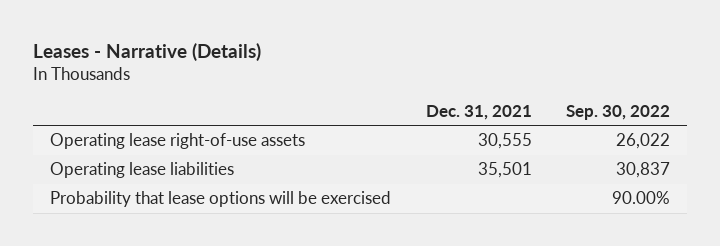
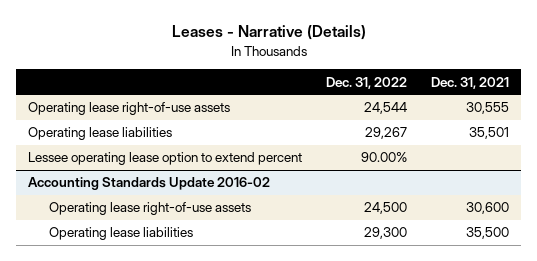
- | Dec. 31, 2021 | Sep. 30, 2022
+ | Dec. 31, 2022 | Dec. 31, 2021
- Probability that lease options will be exercised | | 90.00%
+ Lessee operating lease option to extend percent | 90.00% |
+ Accounting Standards Update 2016-02
+ Operating lease right-of-use assets | 24,500 | 30,600
+ Operating lease liabilities | 29,300 | 35,500

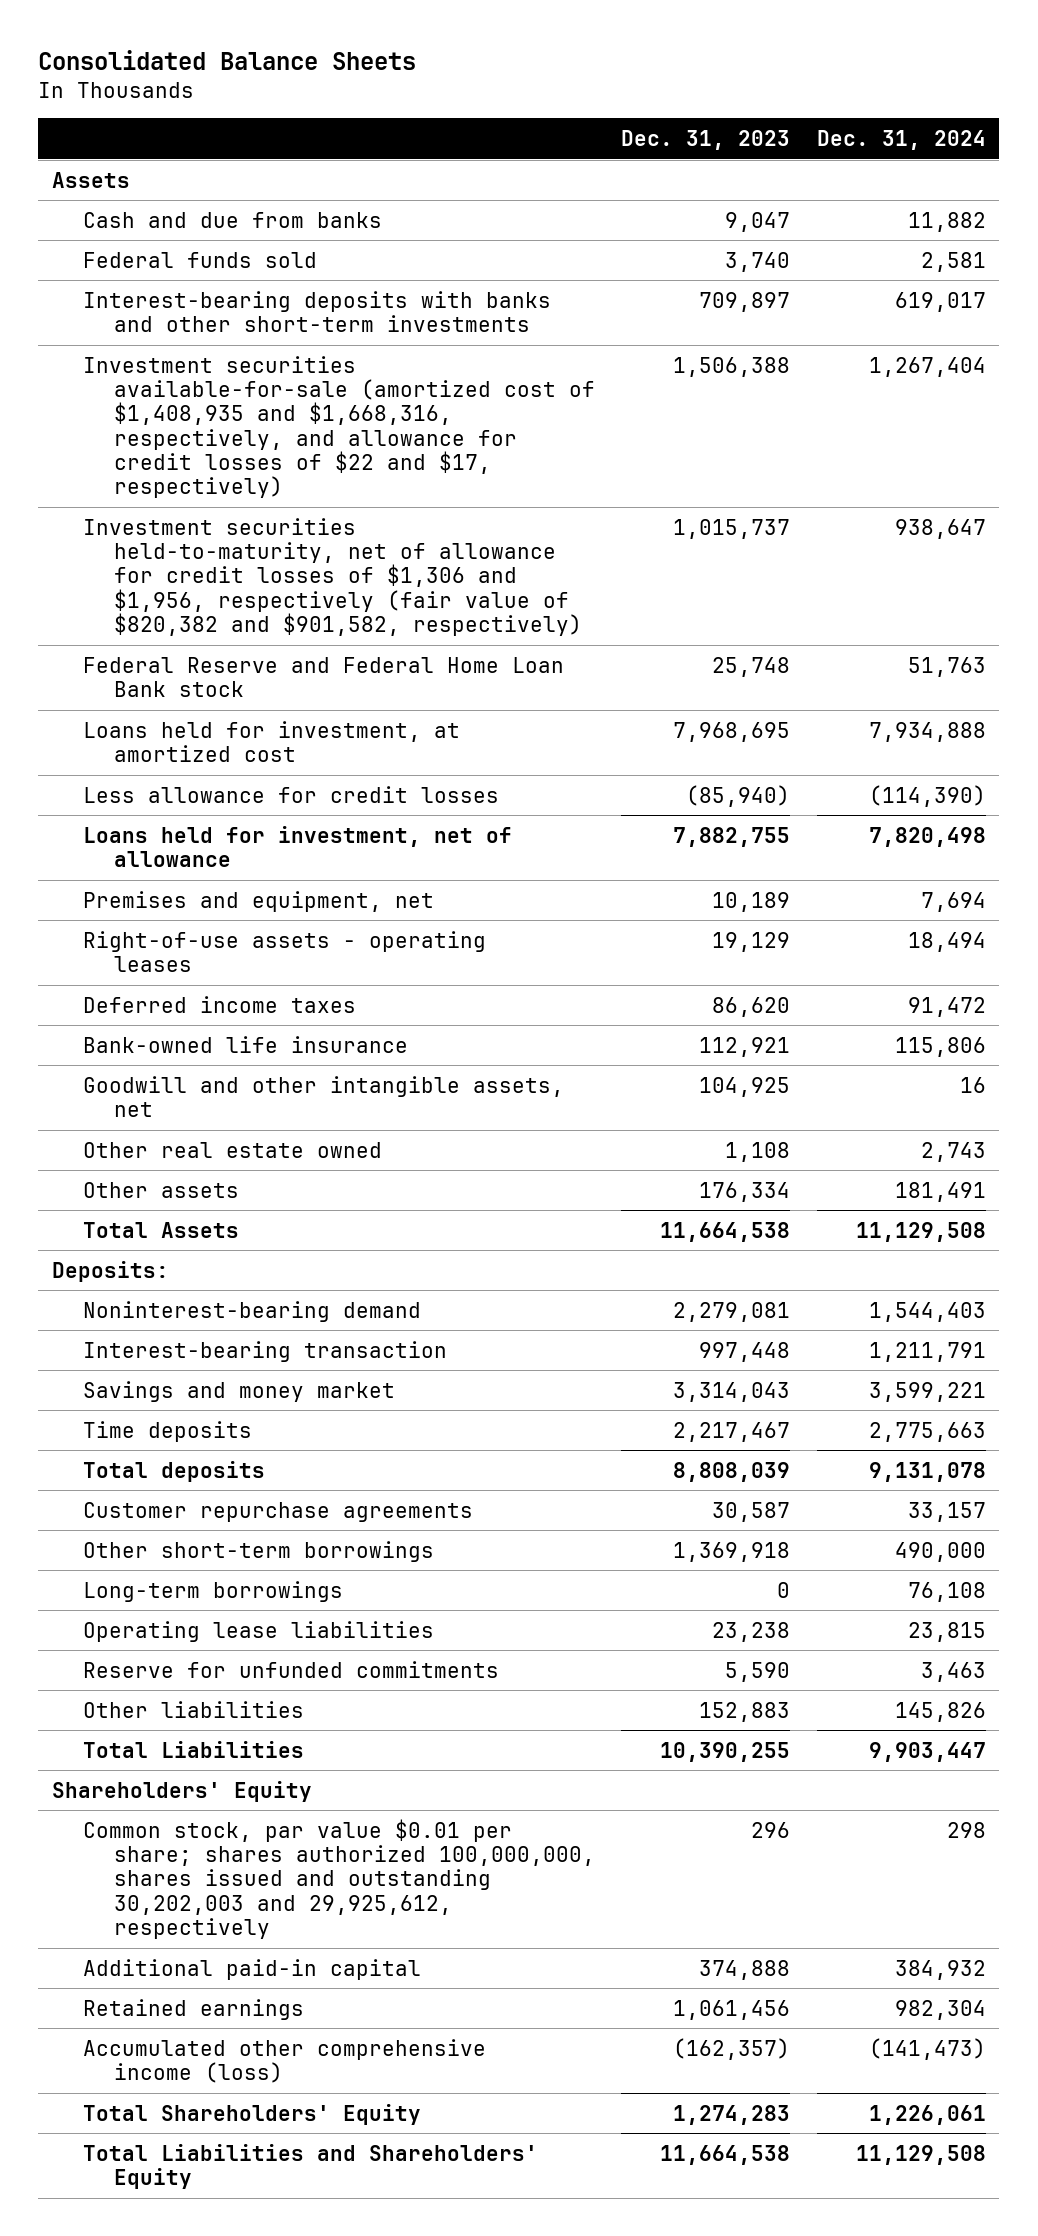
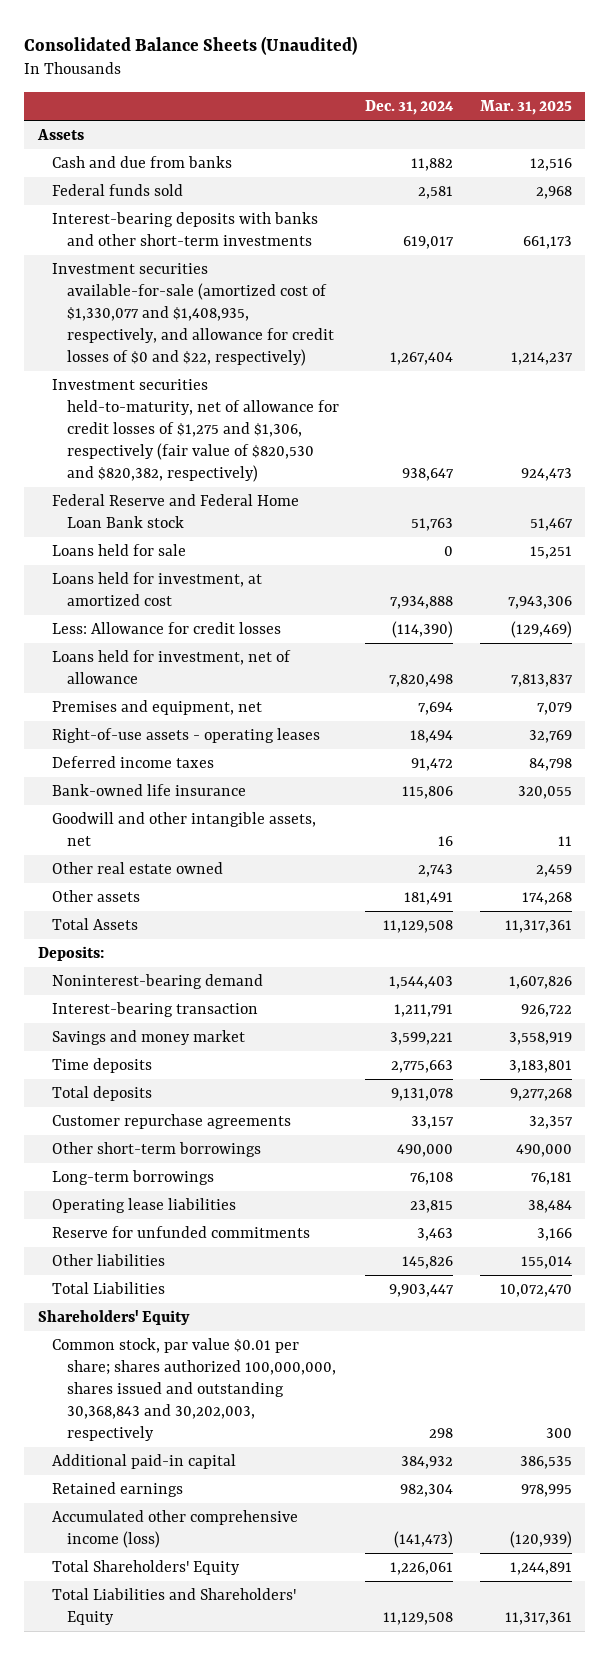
- Consolidated Balance Sheets
+ Consolidated Balance Sheets (Unaudited)
- | Dec. 31, 2023 | Dec. 31, 2024
+ | Dec. 31, 2024 | Mar. 31, 2025
- Investment securities available-for-sale (amortized cost of $1,408,935 and $1,668,316, respectively, and allowance for credit losses of $22 and $17, respectively) | 1,506,388 | 1,267,404
- Investment securities held-to-maturity, net of allowance for credit losses of $1,306 and $1,956, respectively (fair value of $820,382 and $901,582, respectively) | 1,015,737 | 938,647
+ Investment securities available-for-sale (amortized cost of $1,330,077 and $1,408,935, respectively, and allowance for credit losses of $0 and $22, respectively) | 1,267,404 | 1,214,237
+ Investment securities held-to-maturity, net of allowance for credit losses of $1,275 and $1,306, respectively (fair value of $820,530 and $820,382, respectively) | 938,647 | 924,473
+ Loans held for sale | 0 | 15,251
- Less allowance for credit losses | (85,940) | (114,390)
+ Less: Allowance for credit losses | (114,390) | (129,469)
- Common stock, par value $0.01 per share; shares authorized 100,000,000, shares issued and outstanding 30,202,003 and 29,925,612, respectively | 296 | 298
+ Common stock, par value $0.01 per share; shares authorized 100,000,000, shares issued and outstanding 30,368,843 and 30,202,003, respectively | 298 | 300

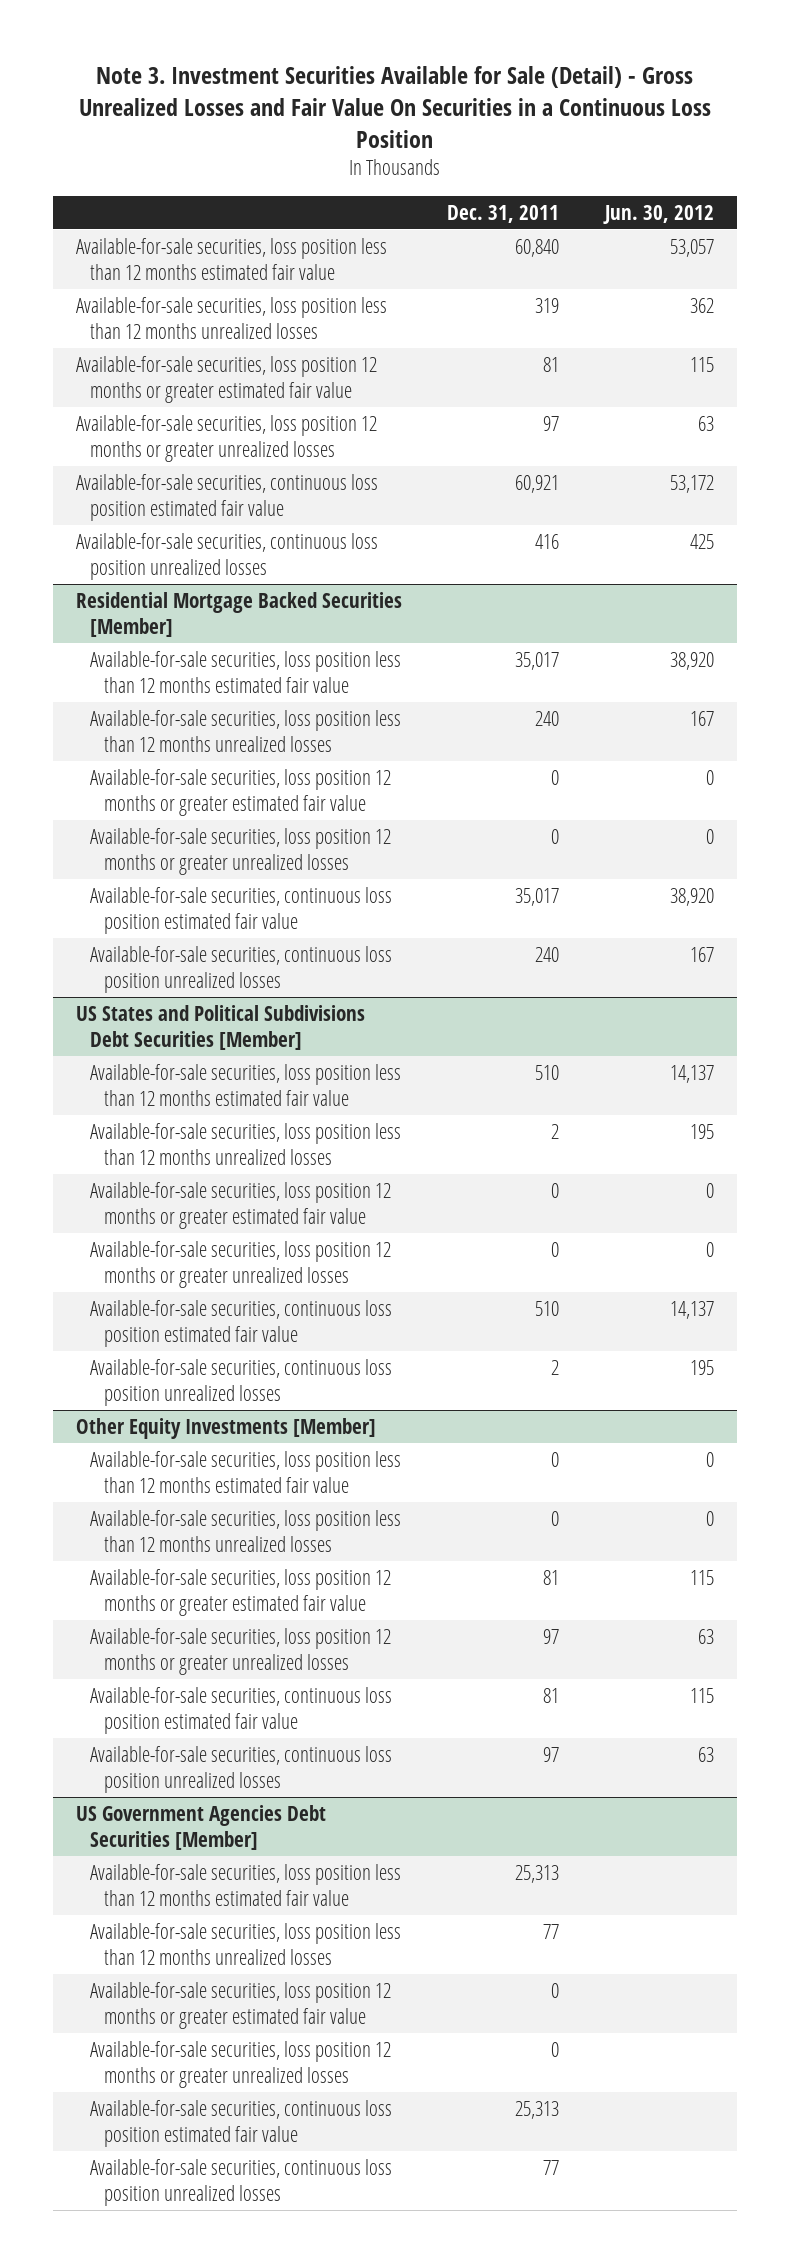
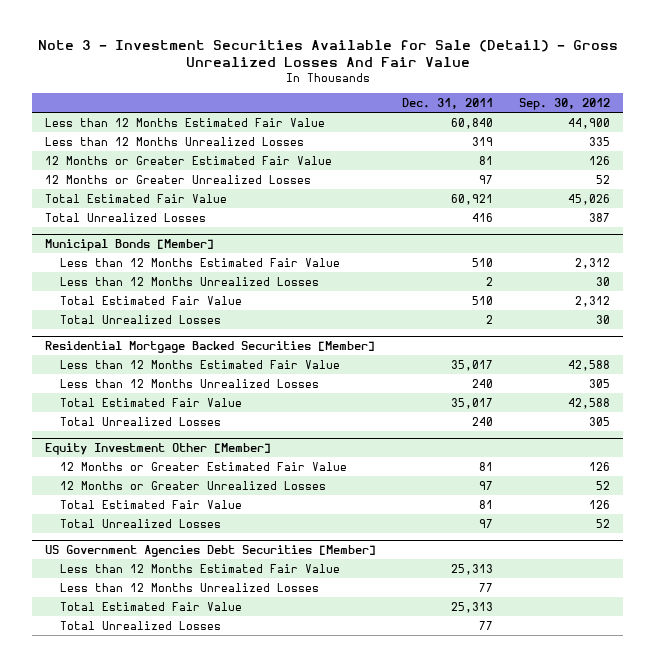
- Note 3. Investment Securities Available for Sale (Detail) - Gross Unrealized Losses and Fair Value On Securities in a Continuous Loss Position
+ Note 3 - Investment Securities Available for Sale (Detail) - Gross Unrealized Losses And Fair Value
- | Dec. 31, 2011 | Jun. 30, 2012
+ | Dec. 31, 2011 | Sep. 30, 2012
- Available-for-sale securities, loss position less than 12 months estimated fair value | 60,840 | 53,057
- Available-for-sale securities, loss position less than 12 months unrealized losses | 319 | 362
- Available-for-sale securities, loss position 12 months or greater estimated fair value | 81 | 115
- Available-for-sale securities, loss position 12 months or greater unrealized losses | 97 | 63
- Available-for-sale securities, continuous loss position estimated fair value | 60,921 | 53,172
- Available-for-sale securities, continuous loss position unrealized losses | 416 | 425
+ Less than 12 Months Estimated Fair Value | 60,840 | 44,900
+ Less than 12 Months Unrealized Losses | 319 | 335
+ 12 Months or Greater Estimated Fair Value | 81 | 126
+ 12 Months or Greater Unrealized Losses | 97 | 52
+ Total Estimated Fair Value | 60,921 | 45,026
+ Total Unrealized Losses | 416 | 387
+ Municipal Bonds [Member]
+ Less than 12 Months Estimated Fair Value | 510 | 2,312
+ Less than 12 Months Unrealized Losses | 2 | 30
+ Total Estimated Fair Value | 510 | 2,312
+ Total Unrealized Losses | 2 | 30
@ Residential Mortgage Backed Securities [Member]
- Available-for-sale securities, loss position less than 12 months estimated fair value | 35,017 | 38,920
- Available-for-sale securities, loss position less than 12 months unrealized losses | 240 | 167
- Available-for-sale securities, loss position 12 months or greater estimated fair value | 0 | 0
- Available-for-sale securities, loss position 12 months or greater unrealized losses | 0 | 0
- Available-for-sale securities, continuous loss position estimated fair value | 35,017 | 38,920
- Available-for-sale securities, continuous loss position unrealized losses | 240 | 167
- US States and Political Subdivisions Debt Securities [Member]
- Available-for-sale securities, loss position less than 12 months estimated fair value | 510 | 14,137
- Available-for-sale securities, loss position less than 12 months unrealized losses | 2 | 195
- Available-for-sale securities, loss position 12 months or greater estimated fair value | 0 | 0
- Available-for-sale securities, loss position 12 months or greater unrealized losses | 0 | 0
- Available-for-sale securities, continuous loss position estimated fair value | 510 | 14,137
- Available-for-sale securities, continuous loss position unrealized losses | 2 | 195
- Other Equity Investments [Member]
- Available-for-sale securities, loss position less than 12 months estimated fair value | 0 | 0
- Available-for-sale securities, loss position less than 12 months unrealized losses | 0 | 0
- Available-for-sale securities, loss position 12 months or greater estimated fair value | 81 | 115
- Available-for-sale securities, loss position 12 months or greater unrealized losses | 97 | 63
- Available-for-sale securities, continuous loss position estimated fair value | 81 | 115
- Available-for-sale securities, continuous loss position unrealized losses | 97 | 63
@ Residential Mortgage Backed Securities [Member]
+ Less than 12 Months Estimated Fair Value | 35,017 | 42,588
+ Less than 12 Months Unrealized Losses | 240 | 305
+ Total Estimated Fair Value | 35,017 | 42,588
+ Total Unrealized Losses | 240 | 305
+ Equity Investment Other [Member]
+ 12 Months or Greater Estimated Fair Value | 81 | 126
+ 12 Months or Greater Unrealized Losses | 97 | 52
+ Total Estimated Fair Value | 81 | 126
+ Total Unrealized Losses | 97 | 52
@ US Government Agencies Debt Securities [Member]
- Available-for-sale securities, loss position less than 12 months estimated fair value | 25,313 |
- Available-for-sale securities, loss position less than 12 months unrealized losses | 77 |
- Available-for-sale securities, loss position 12 months or greater estimated fair value | 0 |
- Available-for-sale securities, loss position 12 months or greater unrealized losses | 0 |
- Available-for-sale securities, continuous loss position estimated fair value | 25,313 |
- Available-for-sale securities, continuous loss position unrealized losses | 77 |
+ Less than 12 Months Estimated Fair Value | 25,313 |
+ Less than 12 Months Unrealized Losses | 77 |
+ Total Estimated Fair Value | 25,313 |
+ Total Unrealized Losses | 77 |

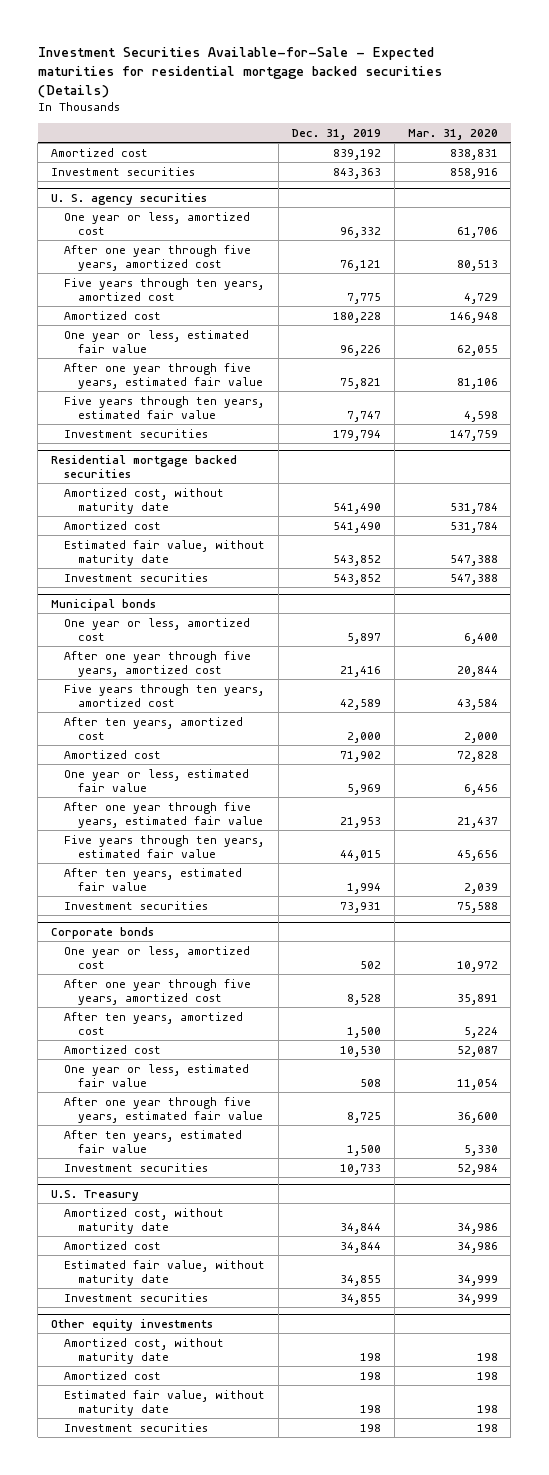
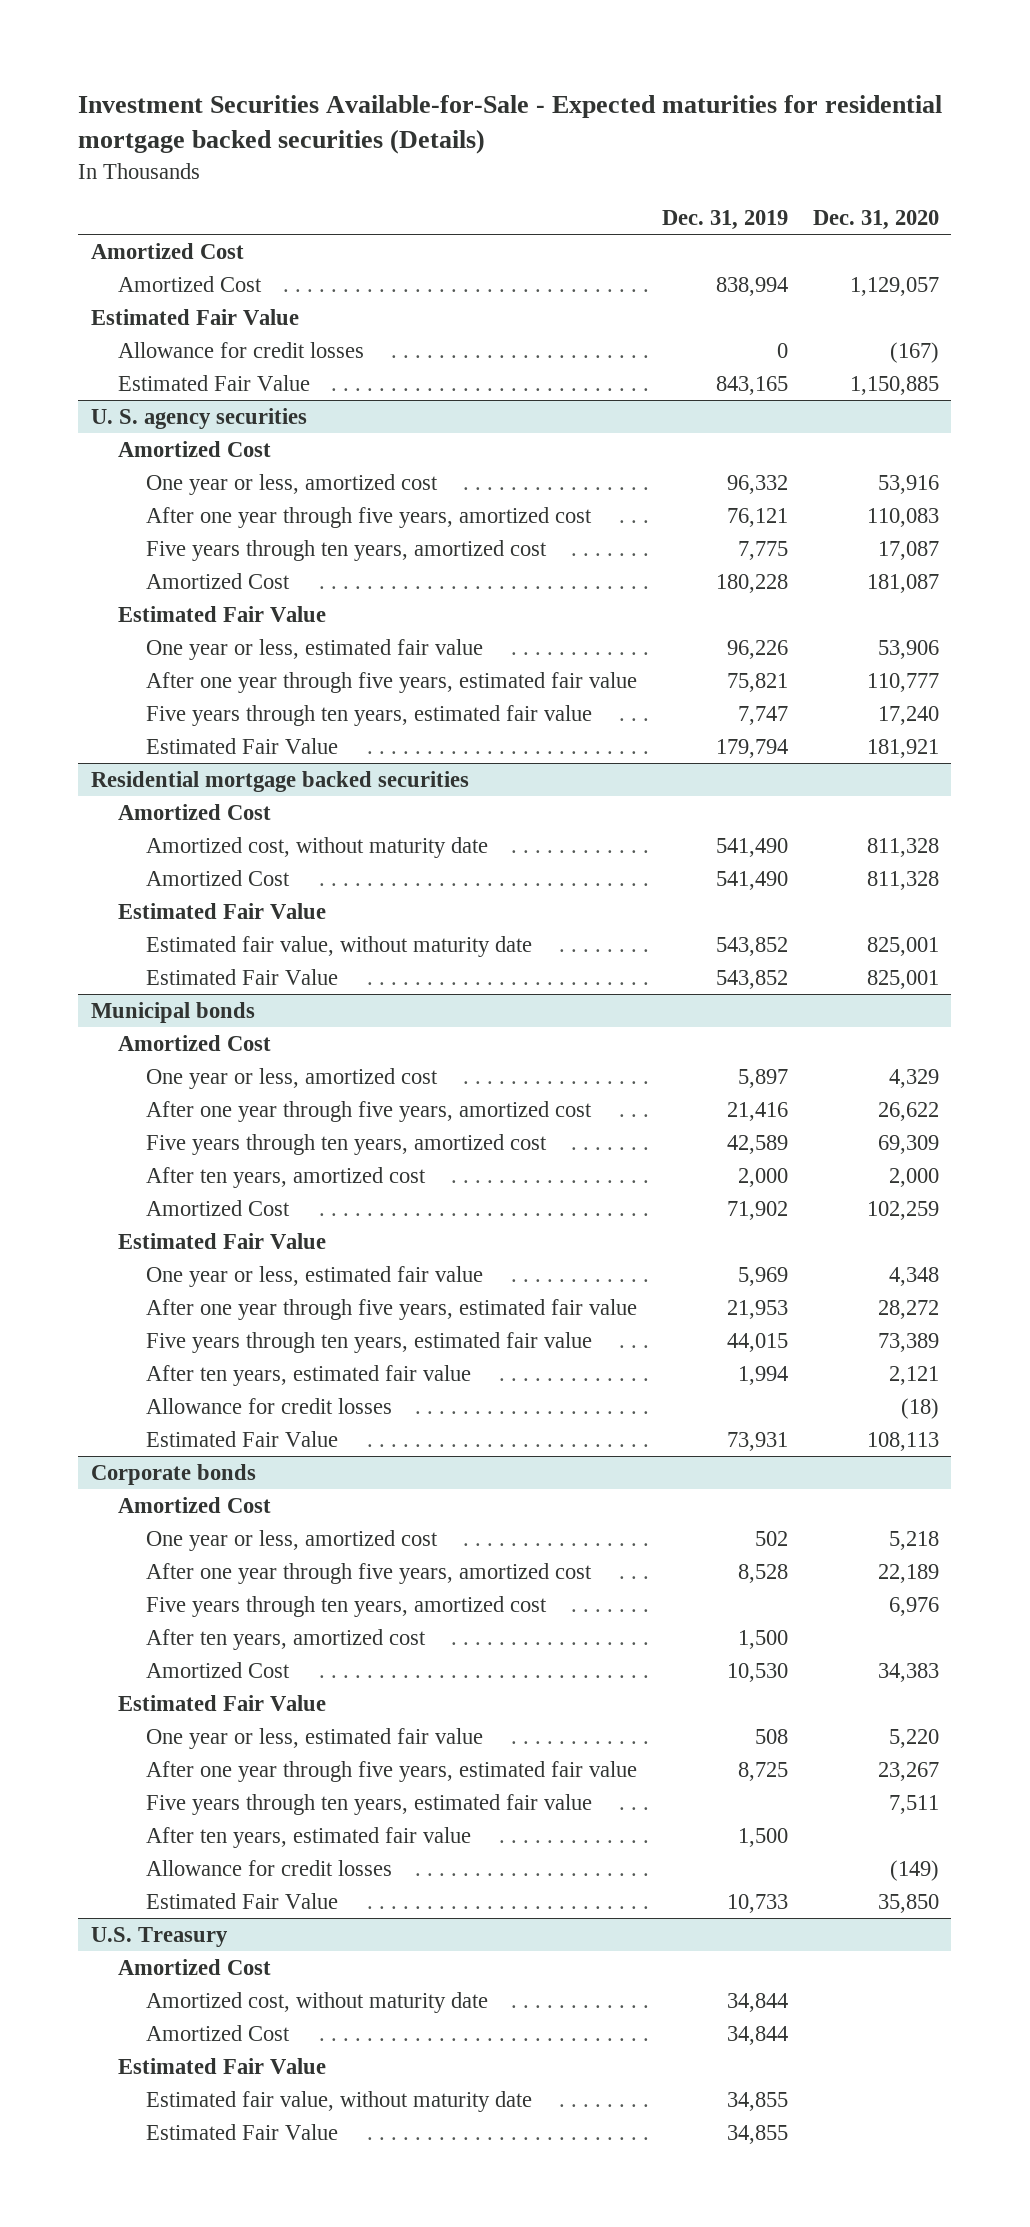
- | Dec. 31, 2019 | Mar. 31, 2020
+ | Dec. 31, 2019 | Dec. 31, 2020
- Amortized cost | 839,192 | 838,831
- Investment securities | 843,363 | 858,916
+ Amortized Cost
+ Amortized Cost | 838,994 | 1,129,057
+ Estimated Fair Value
+ Allowance for credit losses | 0 | (167)
+ Estimated Fair Value | 843,165 | 1,150,885
@ U. S. agency securities
+ Amortized Cost
- Amortized cost | 180,228 | 146,948
+ Amortized Cost | 180,228 | 181,087
+ Estimated Fair Value
- Investment securities | 179,794 | 147,759
+ Estimated Fair Value | 179,794 | 181,921
@ Residential mortgage backed securities
+ Amortized Cost
- Amortized cost | 541,490 | 531,784
+ Amortized Cost | 541,490 | 811,328
+ Estimated Fair Value
- Investment securities | 543,852 | 547,388
+ Estimated Fair Value | 543,852 | 825,001
@ Municipal bonds
+ Amortized Cost
- Amortized cost | 71,902 | 72,828
+ Amortized Cost | 71,902 | 102,259
+ Estimated Fair Value
- Investment securities | 73,931 | 75,588
+ Allowance for credit losses | | (18)
+ Estimated Fair Value | 73,931 | 108,113
@ Corporate bonds
+ Amortized Cost
+ Five years through ten years, amortized cost | | 6,976
- Amortized cost | 10,530 | 52,087
+ Amortized Cost | 10,530 | 34,383
+ Estimated Fair Value
+ Five years through ten years, estimated fair value | | 7,511
- Investment securities | 10,733 | 52,984
+ Allowance for credit losses | | (149)
+ Estimated Fair Value | 10,733 | 35,850
@ U.S. Treasury
+ Amortized Cost
- Amortized cost | 34,844 | 34,986
+ Amortized Cost | 34,844 |
+ Estimated Fair Value
- Investment securities | 34,855 | 34,999
- Other equity investments
- Amortized cost, without maturity date | 198 | 198
- Amortized cost | 198 | 198
- Estimated fair value, without maturity date | 198 | 198
- Investment securities | 198 | 198
@ U.S. Treasury
+ Estimated Fair Value | 34,855 |

